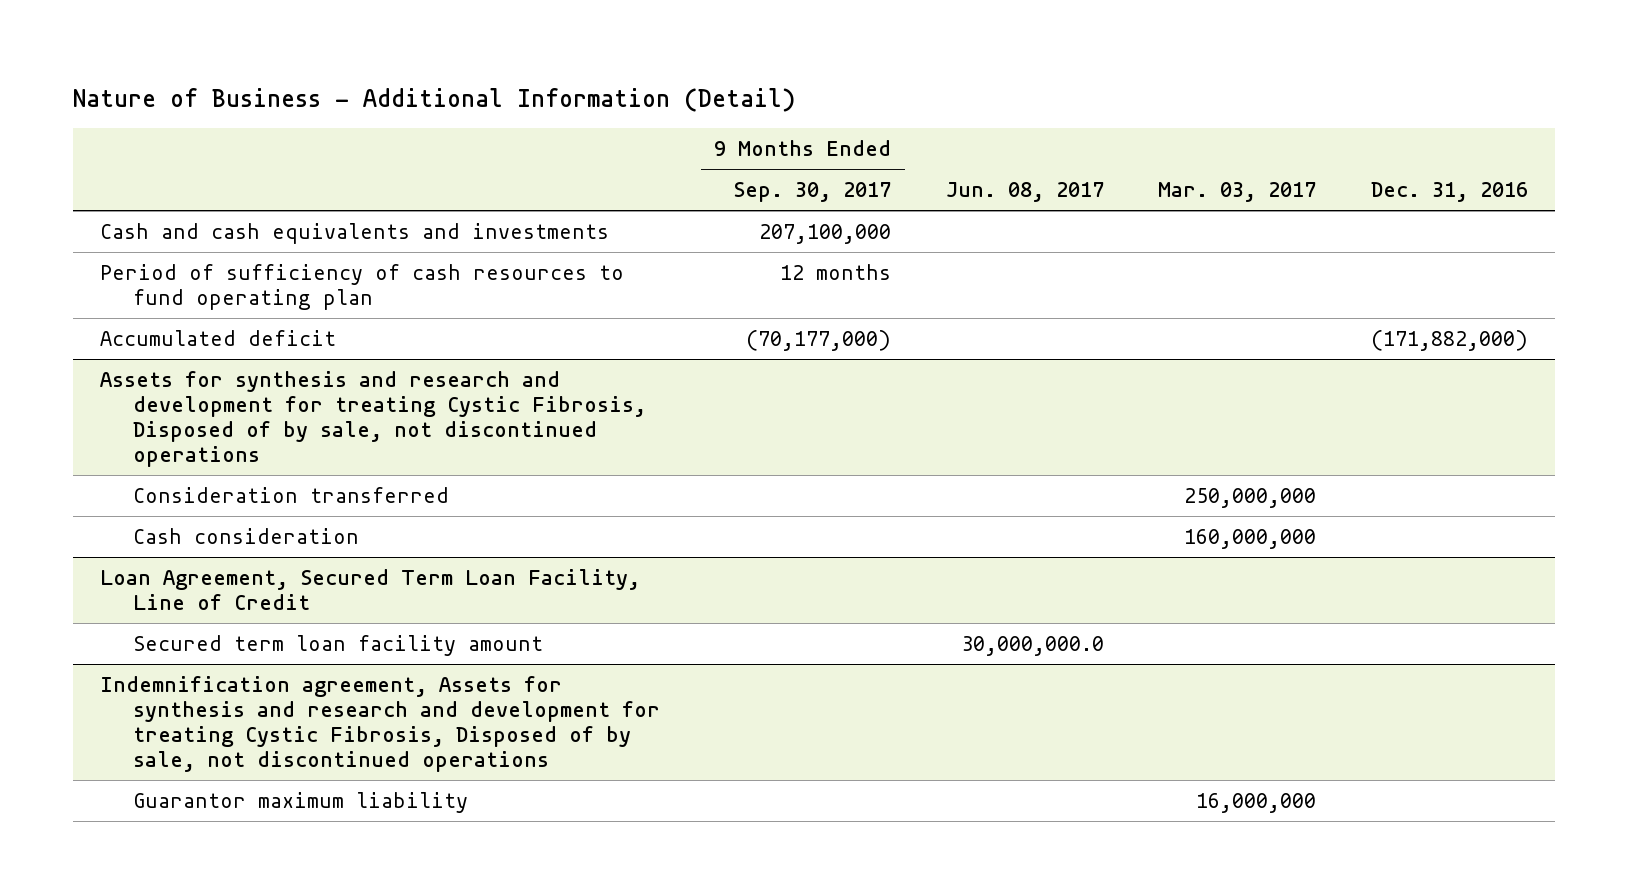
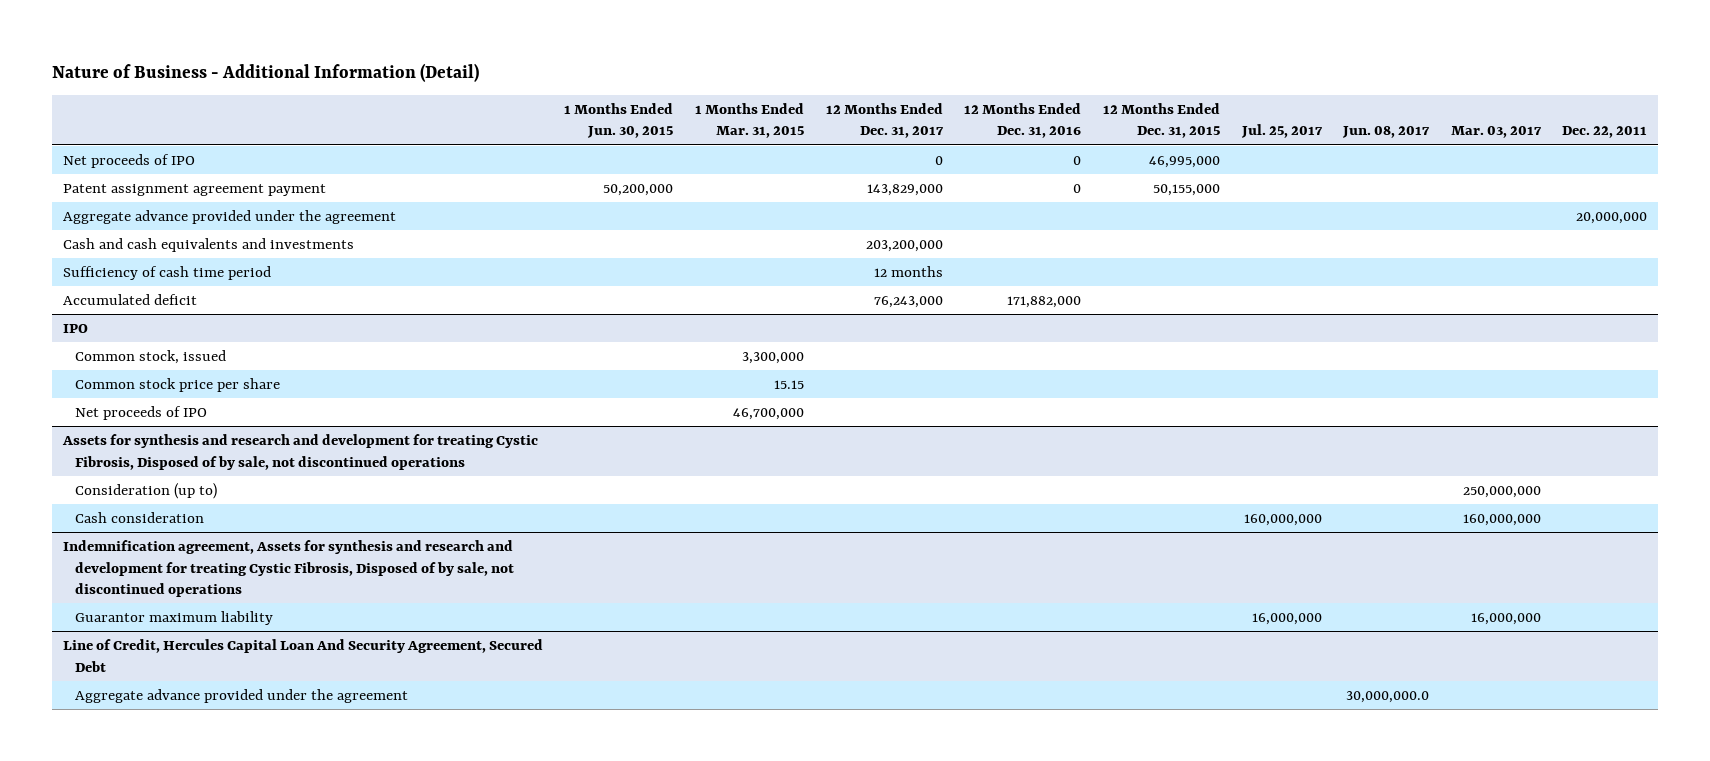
- | 9 Months Ended Sep. 30, 2017 | Jun. 08, 2017 | Mar. 03, 2017 | Dec. 31, 2016
+ | 1 Months Ended Jun. 30, 2015 | 1 Months Ended Mar. 31, 2015 | 12 Months Ended Dec. 31, 2017 | 12 Months Ended Dec. 31, 2016 | 12 Months Ended Dec. 31, 2015 | Jul. 25, 2017 | Jun. 08, 2017 | Mar. 03, 2017 | Dec. 22, 2011
+ Net proceeds of IPO | | | 0 | 0 | 46,995,000 | | | |
+ Patent assignment agreement payment | 50,200,000 | | 143,829,000 | 0 | 50,155,000 | | | |
+ Aggregate advance provided under the agreement | | | | | | | | | 20,000,000
- Period of sufficiency of cash resources to fund operating plan | 12 months | | |
+ Sufficiency of cash time period | | | 12 months | | | | | |
+ IPO
+ Common stock, issued | | 3,300,000 | | | | | | |
+ Common stock price per share | | 15.15 | | | | | | |
+ Net proceeds of IPO | | 46,700,000 | | | | | | |
@ Assets for synthesis and research and development for treating Cystic Fibrosis, Disposed of by sale, not discontinued operations
- Consideration transferred | | | 250,000,000 |
+ Consideration (up to) | | | | | | | | 250,000,000 |
- Loan Agreement, Secured Term Loan Facility, Line of Credit
- Secured term loan facility amount | | 30,000,000.0 | |
+ Line of Credit, Hercules Capital Loan And Security Agreement, Secured Debt
+ Aggregate advance provided under the agreement | | | | | | | 30,000,000.0 | |

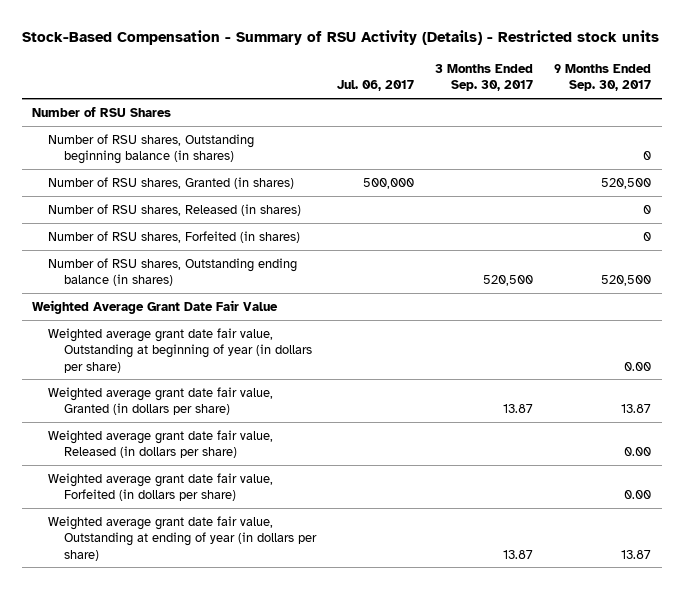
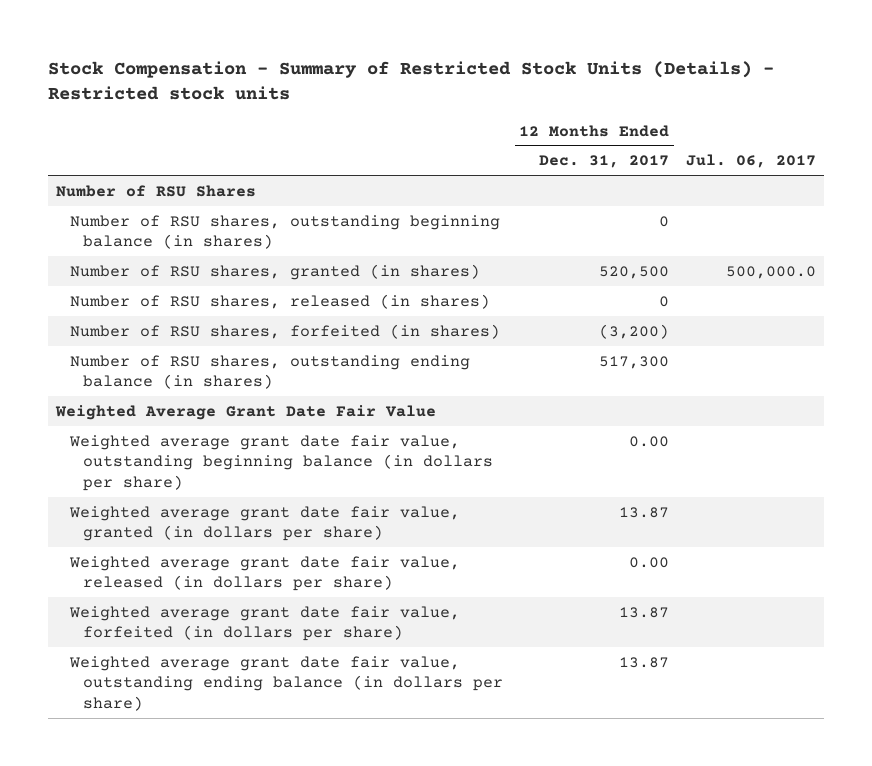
- Stock-Based Compensation - Summary of RSU Activity (Details) - Restricted stock units
+ Stock Compensation - Summary of Restricted Stock Units (Details) - Restricted stock units
- | Jul. 06, 2017 | 3 Months Ended Sep. 30, 2017 | 9 Months Ended Sep. 30, 2017
+ | 12 Months Ended Dec. 31, 2017 | Jul. 06, 2017
- Number of RSU shares, Outstanding beginning balance (in shares) | | | 0
- Number of RSU shares, Granted (in shares) | 500,000 | | 520,500
- Number of RSU shares, Released (in shares) | | | 0
- Number of RSU shares, Forfeited (in shares) | | | 0
- Number of RSU shares, Outstanding ending balance (in shares) | | 520,500 | 520,500
+ Number of RSU shares, outstanding beginning balance (in shares) | 0 |
+ Number of RSU shares, granted (in shares) | 520,500 | 500,000.0
+ Number of RSU shares, released (in shares) | 0 |
+ Number of RSU shares, forfeited (in shares) | (3,200) |
+ Number of RSU shares, outstanding ending balance (in shares) | 517,300 |
- Weighted average grant date fair value, Outstanding at beginning of year (in dollars per share) | | | 0.00
- Weighted average grant date fair value, Granted (in dollars per share) | | 13.87 | 13.87
- Weighted average grant date fair value, Released (in dollars per share) | | | 0.00
- Weighted average grant date fair value, Forfeited (in dollars per share) | | | 0.00
- Weighted average grant date fair value, Outstanding at ending of year (in dollars per share) | | 13.87 | 13.87
+ Weighted average grant date fair value, outstanding beginning balance (in dollars per share) | 0.00 |
+ Weighted average grant date fair value, granted (in dollars per share) | 13.87 |
+ Weighted average grant date fair value, released (in dollars per share) | 0.00 |
+ Weighted average grant date fair value, forfeited (in dollars per share) | 13.87 |
+ Weighted average grant date fair value, outstanding ending balance (in dollars per share) | 13.87 |

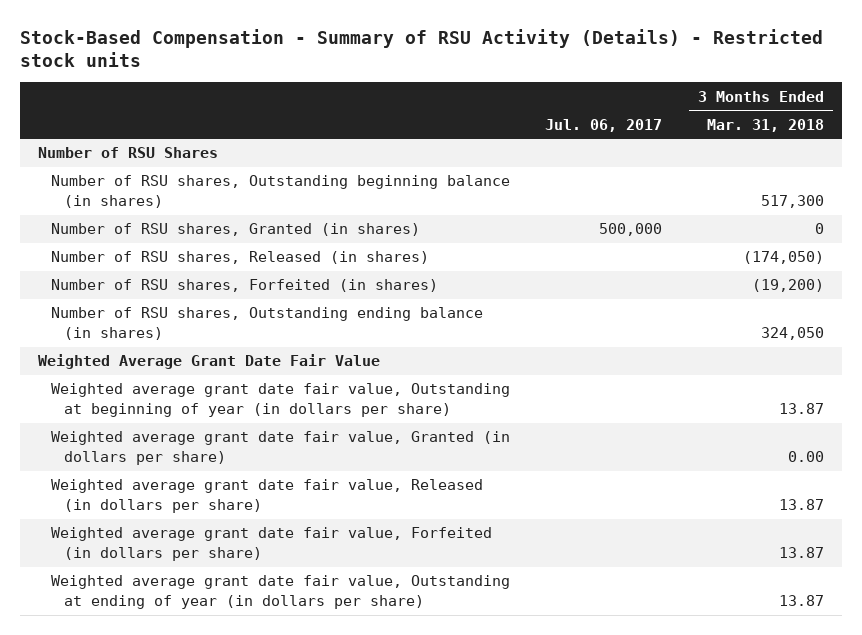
- Stock Compensation - Summary of Restricted Stock Units (Details) - Restricted stock units
+ Stock-Based Compensation - Summary of RSU Activity (Details) - Restricted stock units
- | 12 Months Ended Dec. 31, 2017 | Jul. 06, 2017
+ | Jul. 06, 2017 | 3 Months Ended Mar. 31, 2018
- Number of RSU shares, outstanding beginning balance (in shares) | 0 |
- Number of RSU shares, granted (in shares) | 520,500 | 500,000.0
- Number of RSU shares, released (in shares) | 0 |
- Number of RSU shares, forfeited (in shares) | (3,200) |
- Number of RSU shares, outstanding ending balance (in shares) | 517,300 |
+ Number of RSU shares, Outstanding beginning balance (in shares) | | 517,300
+ Number of RSU shares, Granted (in shares) | 500,000 | 0
+ Number of RSU shares, Released (in shares) | | (174,050)
+ Number of RSU shares, Forfeited (in shares) | | (19,200)
+ Number of RSU shares, Outstanding ending balance (in shares) | | 324,050
- Weighted average grant date fair value, outstanding beginning balance (in dollars per share) | 0.00 |
- Weighted average grant date fair value, granted (in dollars per share) | 13.87 |
- Weighted average grant date fair value, released (in dollars per share) | 0.00 |
- Weighted average grant date fair value, forfeited (in dollars per share) | 13.87 |
- Weighted average grant date fair value, outstanding ending balance (in dollars per share) | 13.87 |
+ Weighted average grant date fair value, Outstanding at beginning of year (in dollars per share) | | 13.87
+ Weighted average grant date fair value, Granted (in dollars per share) | | 0.00
+ Weighted average grant date fair value, Released (in dollars per share) | | 13.87
+ Weighted average grant date fair value, Forfeited (in dollars per share) | | 13.87
+ Weighted average grant date fair value, Outstanding at ending of year (in dollars per share) | | 13.87

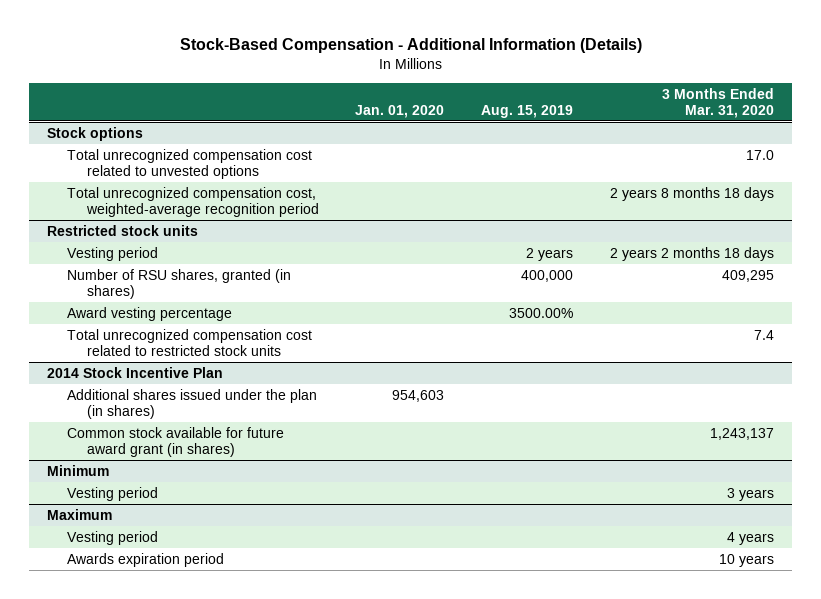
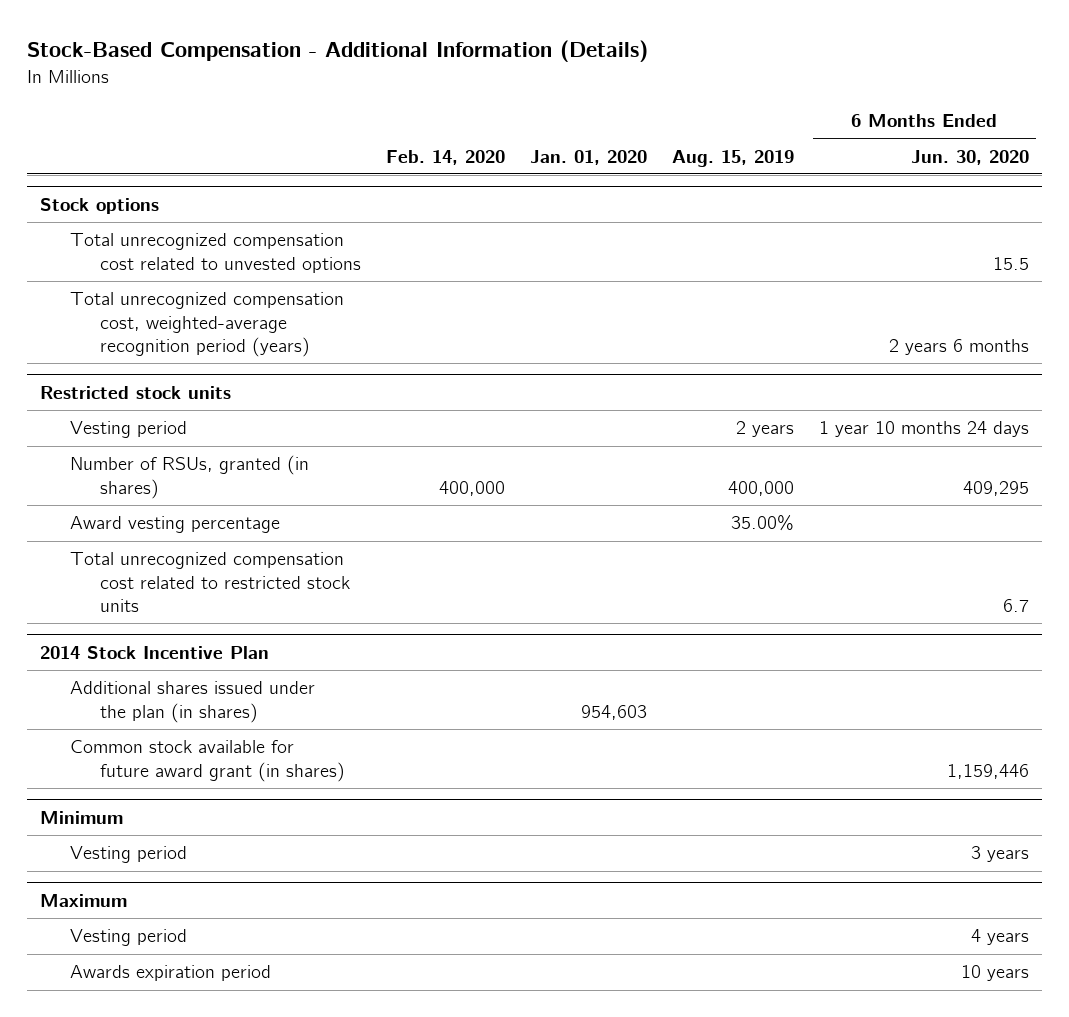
- | Jan. 01, 2020 | Aug. 15, 2019 | 3 Months Ended Mar. 31, 2020
+ | Feb. 14, 2020 | Jan. 01, 2020 | Aug. 15, 2019 | 6 Months Ended Jun. 30, 2020
@ Stock options
- Total unrecognized compensation cost, weighted-average recognition period | | | 2 years 8 months 18 days
+ Total unrecognized compensation cost, weighted-average recognition period (years) | | | | 2 years 6 months
@ Restricted stock units
- Number of RSU shares, granted (in shares) | | 400,000 | 409,295
- Award vesting percentage | | 3500.00% |
+ Number of RSUs, granted (in shares) | 400,000 | | 400,000 | 409,295
+ Award vesting percentage | | | 35.00% |

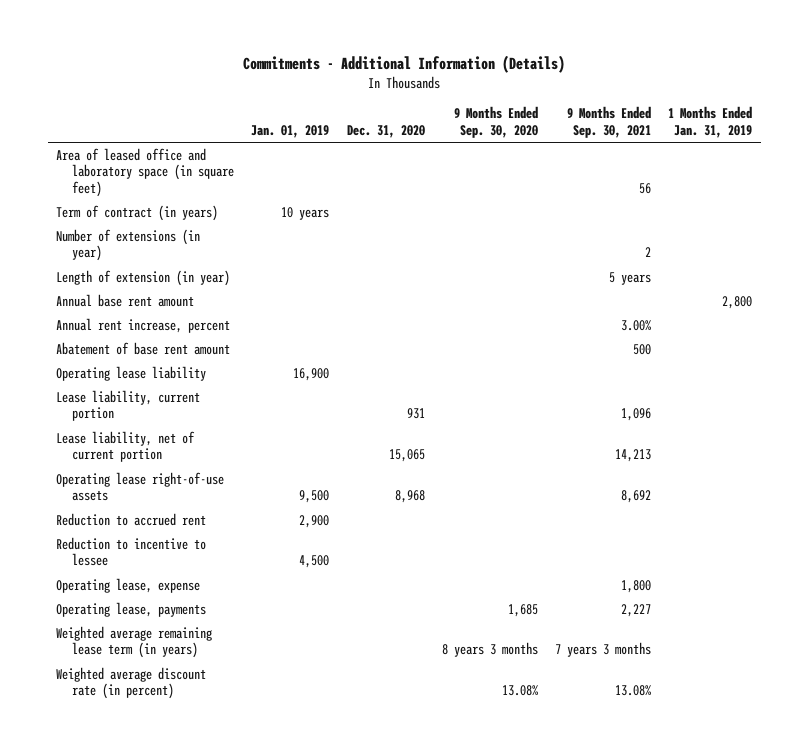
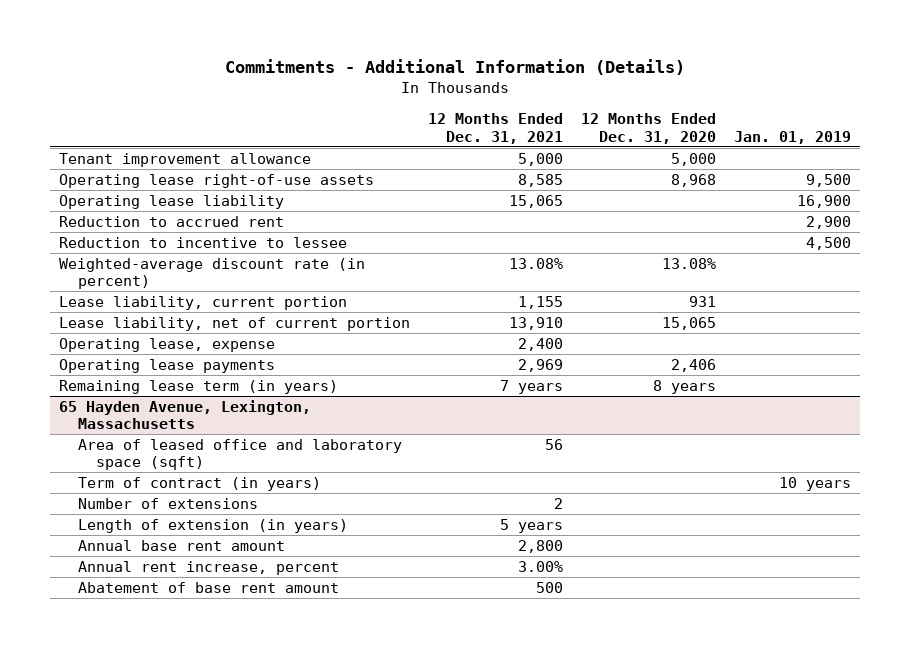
- | Jan. 01, 2019 | Dec. 31, 2020 | 9 Months Ended Sep. 30, 2020 | 9 Months Ended Sep. 30, 2021 | 1 Months Ended Jan. 31, 2019
+ | 12 Months Ended Dec. 31, 2021 | 12 Months Ended Dec. 31, 2020 | Jan. 01, 2019
- Area of leased office and laboratory space (in square feet) | | | | 56 |
- Term of contract (in years) | 10 years | | | |
- Number of extensions (in year) | | | | 2 |
- Length of extension (in year) | | | | 5 years |
- Annual base rent amount | | | | | 2,800
- Annual rent increase, percent | | | | 3.00% |
- Abatement of base rent amount | | | | 500 |
+ Tenant improvement allowance | 5,000 | 5,000 |
moved down: Operating lease liability | 15,065 | | 16,900
+ Weighted-average discount rate (in percent) | 13.08% | 13.08% |
moved down: Lease liability, current portion | 1,155 | 931 |
moved down: Lease liability, net of current portion | 13,910 | 15,065 |
- Operating lease, payments | | | 1,685 | 2,227 |
- Weighted average remaining lease term (in years) | | | 8 years 3 months | 7 years 3 months |
- Weighted average discount rate (in percent) | | | 13.08% | 13.08% |
+ Operating lease payments | 2,969 | 2,406 |
+ Remaining lease term (in years) | 7 years | 8 years |
+ 65 Hayden Avenue, Lexington, Massachusetts
+ Area of leased office and laboratory space (sqft) | 56 | |
+ Term of contract (in years) | | | 10 years
+ Number of extensions | 2 | |
+ Length of extension (in years) | 5 years | |
+ Annual base rent amount | 2,800 | |
+ Annual rent increase, percent | 3.00% | |
+ Abatement of base rent amount | 500 | |

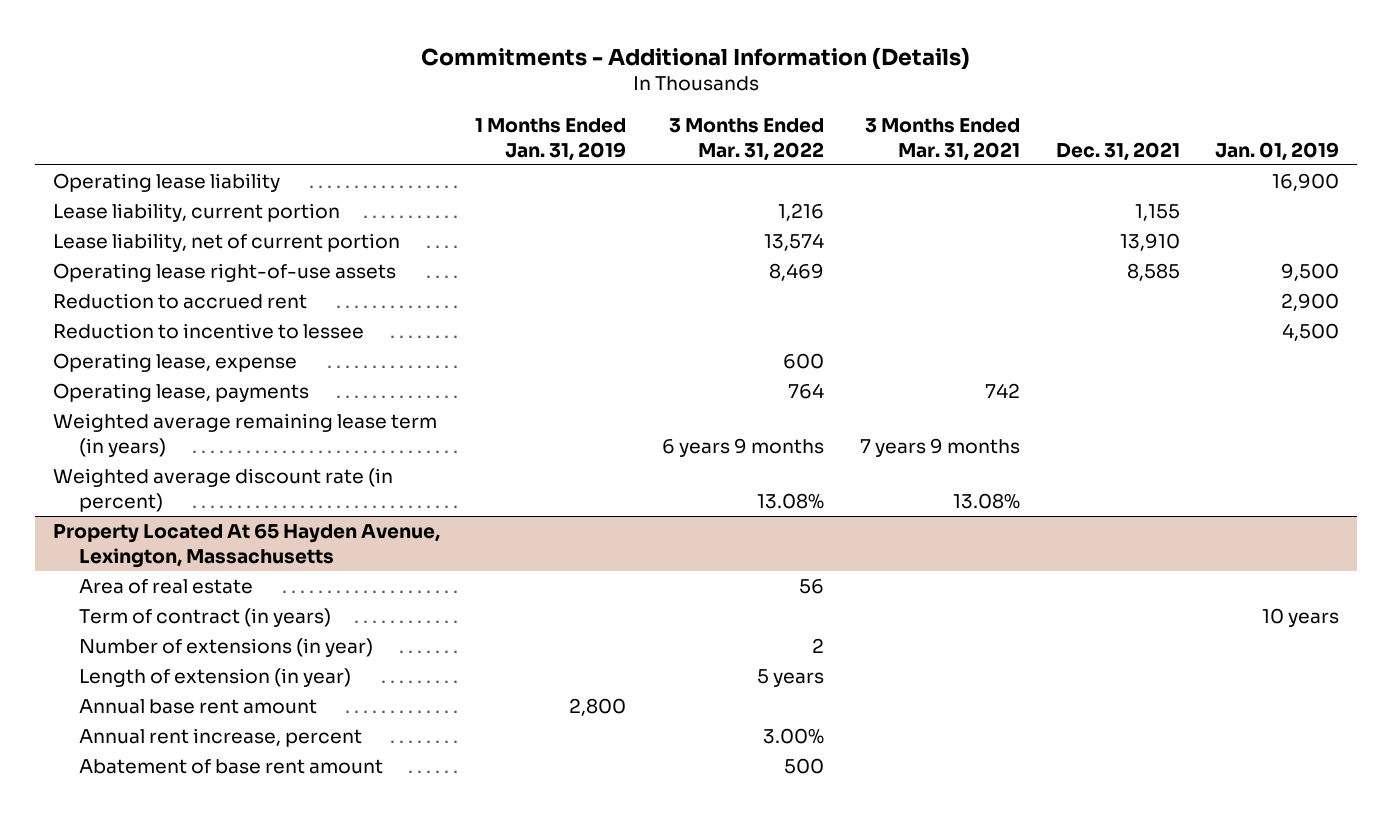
- | 12 Months Ended Dec. 31, 2021 | 12 Months Ended Dec. 31, 2020 | Jan. 01, 2019
+ | 1 Months Ended Jan. 31, 2019 | 3 Months Ended Mar. 31, 2022 | 3 Months Ended Mar. 31, 2021 | Dec. 31, 2021 | Jan. 01, 2019
- Tenant improvement allowance | 5,000 | 5,000 |
- Weighted-average discount rate (in percent) | 13.08% | 13.08% |
moved down: Operating lease right-of-use assets | | 8,469 | | 8,585 | 9,500
moved down: Reduction to accrued rent | | | | | 2,900
moved down: Reduction to incentive to lessee | | | | | 4,500
- Operating lease payments | 2,969 | 2,406 |
- Remaining lease term (in years) | 7 years | 8 years |
- 65 Hayden Avenue, Lexington, Massachusetts
- Area of leased office and laboratory space (sqft) | 56 | |
+ Operating lease, payments | | 764 | 742 | |
+ Weighted average remaining lease term (in years) | | 6 years 9 months | 7 years 9 months | |
+ Weighted average discount rate (in percent) | | 13.08% | 13.08% | |
+ Property Located At 65 Hayden Avenue, Lexington, Massachusetts
+ Area of real estate | | 56 | | |
- Number of extensions | 2 | |
- Length of extension (in years) | 5 years | |
+ Number of extensions (in year) | | 2 | | |
+ Length of extension (in year) | | 5 years | | |

